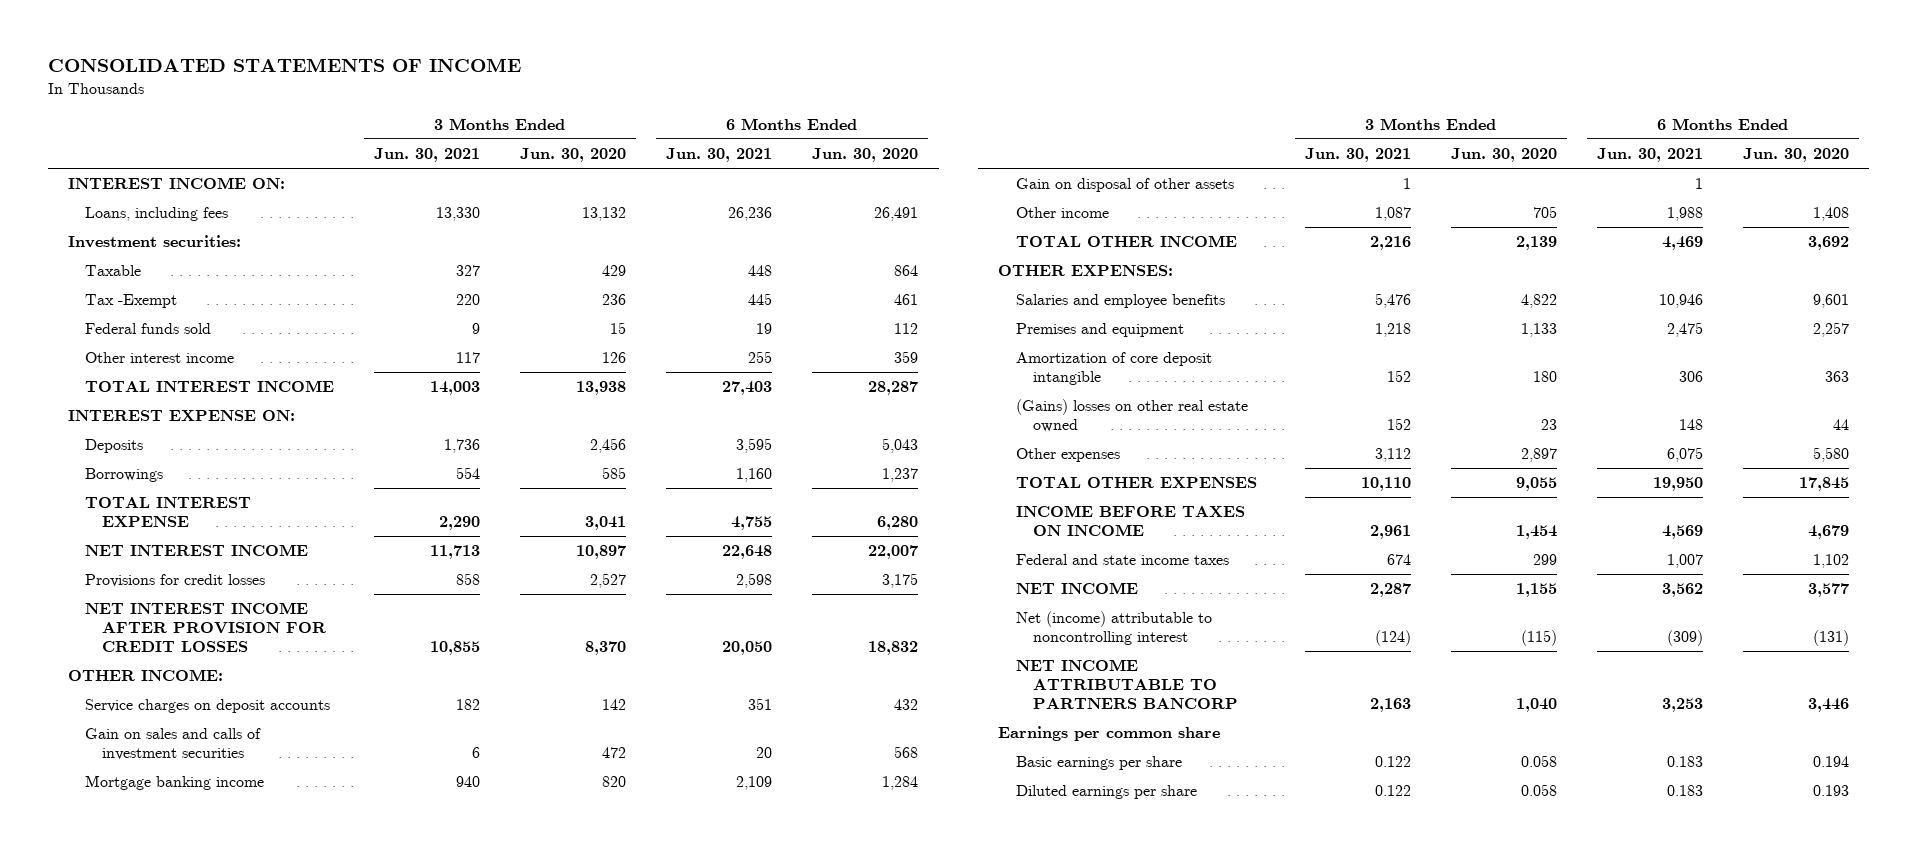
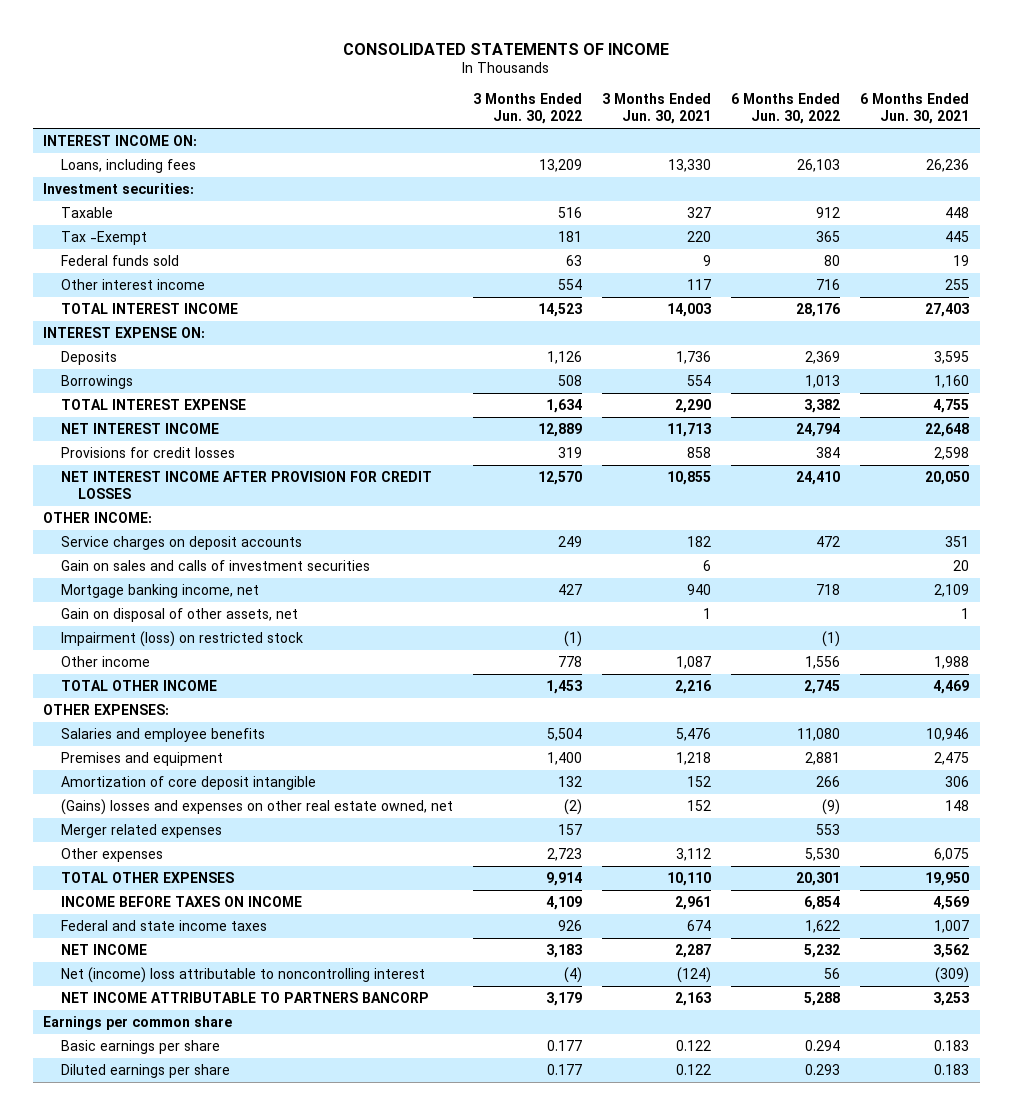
- | 3 Months Ended Jun. 30, 2021 | 3 Months Ended Jun. 30, 2020 | 6 Months Ended Jun. 30, 2021 | 6 Months Ended Jun. 30, 2020
+ | 3 Months Ended Jun. 30, 2022 | 3 Months Ended Jun. 30, 2021 | 6 Months Ended Jun. 30, 2022 | 6 Months Ended Jun. 30, 2021
- Mortgage banking income | 940 | 820 | 2,109 | 1,284
- Gain on disposal of other assets | 1 | | 1 |
+ Mortgage banking income, net | 427 | 940 | 718 | 2,109
+ Gain on disposal of other assets, net | | 1 | | 1
+ Impairment (loss) on restricted stock | (1) | | (1) |
- (Gains) losses on other real estate owned | 152 | 23 | 148 | 44
+ (Gains) losses and expenses on other real estate owned, net | (2) | 152 | (9) | 148
+ Merger related expenses | 157 | | 553 |
- Net (income) attributable to noncontrolling interest | (124) | (115) | (309) | (131)
+ Net (income) loss attributable to noncontrolling interest | (4) | (124) | 56 | (309)

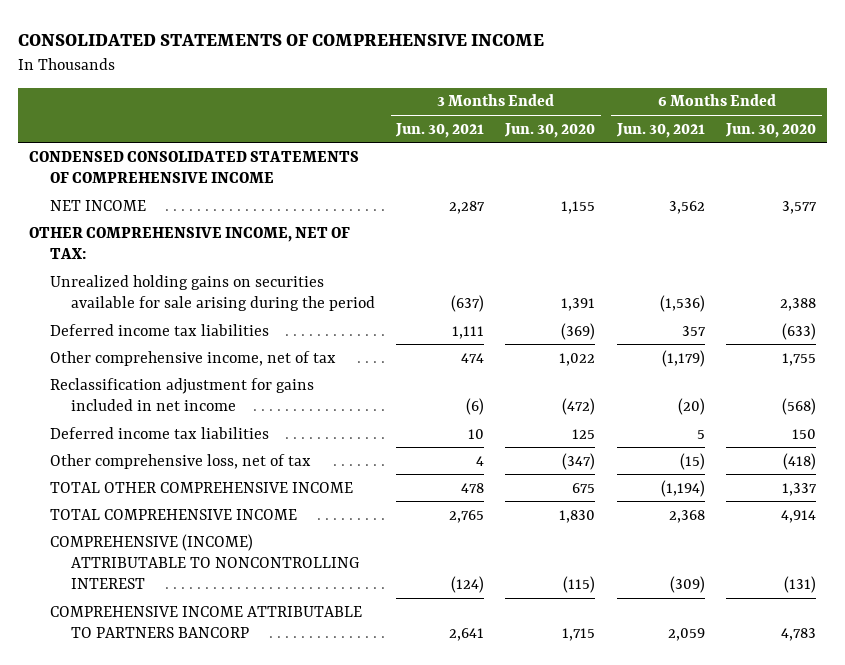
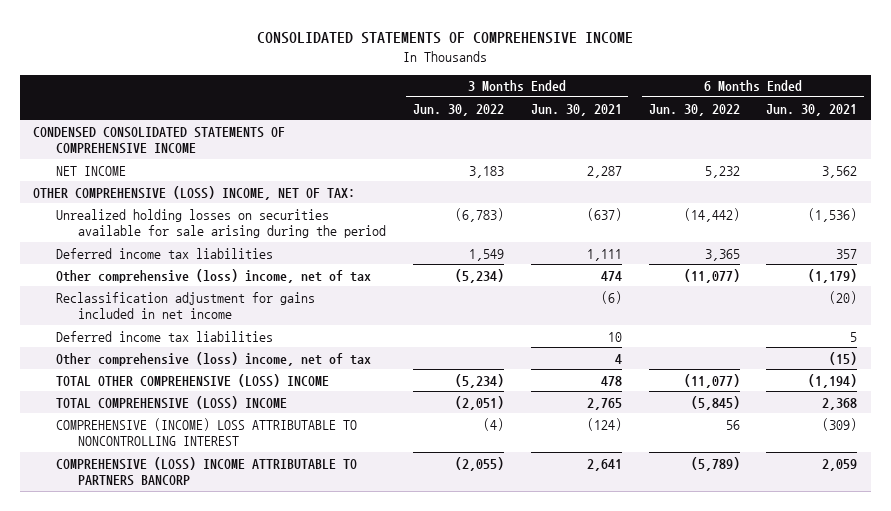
- | 3 Months Ended Jun. 30, 2021 | 3 Months Ended Jun. 30, 2020 | 6 Months Ended Jun. 30, 2021 | 6 Months Ended Jun. 30, 2020
+ | 3 Months Ended Jun. 30, 2022 | 3 Months Ended Jun. 30, 2021 | 6 Months Ended Jun. 30, 2022 | 6 Months Ended Jun. 30, 2021
- OTHER COMPREHENSIVE INCOME, NET OF TAX:
- Unrealized holding gains on securities available for sale arising during the period | (637) | 1,391 | (1,536) | 2,388
+ OTHER COMPREHENSIVE (LOSS) INCOME, NET OF TAX:
+ Unrealized holding losses on securities available for sale arising during the period | (6,783) | (637) | (14,442) | (1,536)
- Other comprehensive income, net of tax | 474 | 1,022 | (1,179) | 1,755
+ Other comprehensive (loss) income, net of tax | (5,234) | 474 | (11,077) | (1,179)
- Other comprehensive loss, net of tax | 4 | (347) | (15) | (418)
- TOTAL OTHER COMPREHENSIVE INCOME | 478 | 675 | (1,194) | 1,337
- TOTAL COMPREHENSIVE INCOME | 2,765 | 1,830 | 2,368 | 4,914
- COMPREHENSIVE (INCOME) ATTRIBUTABLE TO NONCONTROLLING INTEREST | (124) | (115) | (309) | (131)
- COMPREHENSIVE INCOME ATTRIBUTABLE TO PARTNERS BANCORP | 2,641 | 1,715 | 2,059 | 4,783
+ Other comprehensive (loss) income, net of tax | | 4 | | (15)
+ TOTAL OTHER COMPREHENSIVE (LOSS) INCOME | (5,234) | 478 | (11,077) | (1,194)
+ TOTAL COMPREHENSIVE (LOSS) INCOME | (2,051) | 2,765 | (5,845) | 2,368
+ COMPREHENSIVE (INCOME) LOSS ATTRIBUTABLE TO NONCONTROLLING INTEREST | (4) | (124) | 56 | (309)
+ COMPREHENSIVE (LOSS) INCOME ATTRIBUTABLE TO PARTNERS BANCORP | (2,055) | 2,641 | (5,789) | 2,059

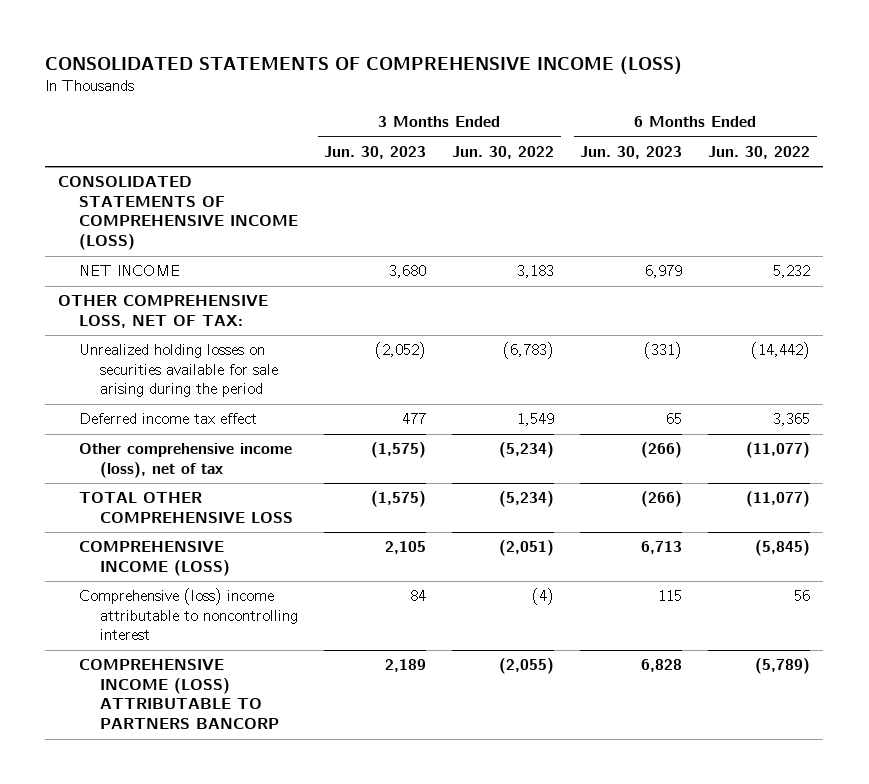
- CONSOLIDATED STATEMENTS OF COMPREHENSIVE INCOME
+ CONSOLIDATED STATEMENTS OF COMPREHENSIVE INCOME (LOSS)
- | 3 Months Ended Jun. 30, 2022 | 3 Months Ended Jun. 30, 2021 | 6 Months Ended Jun. 30, 2022 | 6 Months Ended Jun. 30, 2021
+ | 3 Months Ended Jun. 30, 2023 | 3 Months Ended Jun. 30, 2022 | 6 Months Ended Jun. 30, 2023 | 6 Months Ended Jun. 30, 2022
- CONDENSED CONSOLIDATED STATEMENTS OF COMPREHENSIVE INCOME
+ CONSOLIDATED STATEMENTS OF COMPREHENSIVE INCOME (LOSS)
- OTHER COMPREHENSIVE (LOSS) INCOME, NET OF TAX:
+ OTHER COMPREHENSIVE LOSS, NET OF TAX:
- Deferred income tax liabilities | 1,549 | 1,111 | 3,365 | 357
- Other comprehensive (loss) income, net of tax | (5,234) | 474 | (11,077) | (1,179)
- Reclassification adjustment for gains included in net income | | (6) | | (20)
- Deferred income tax liabilities | | 10 | | 5
- Other comprehensive (loss) income, net of tax | | 4 | | (15)
- TOTAL OTHER COMPREHENSIVE (LOSS) INCOME | (5,234) | 478 | (11,077) | (1,194)
- TOTAL COMPREHENSIVE (LOSS) INCOME | (2,051) | 2,765 | (5,845) | 2,368
- COMPREHENSIVE (INCOME) LOSS ATTRIBUTABLE TO NONCONTROLLING INTEREST | (4) | (124) | 56 | (309)
- COMPREHENSIVE (LOSS) INCOME ATTRIBUTABLE TO PARTNERS BANCORP | (2,055) | 2,641 | (5,789) | 2,059
+ Deferred income tax effect | 477 | 1,549 | 65 | 3,365
+ Other comprehensive income (loss), net of tax | (1,575) | (5,234) | (266) | (11,077)
+ TOTAL OTHER COMPREHENSIVE LOSS | (1,575) | (5,234) | (266) | (11,077)
+ COMPREHENSIVE INCOME (LOSS) | 2,105 | (2,051) | 6,713 | (5,845)
+ Comprehensive (loss) income attributable to noncontrolling interest | 84 | (4) | 115 | 56
+ COMPREHENSIVE INCOME (LOSS) ATTRIBUTABLE TO PARTNERS BANCORP | 2,189 | (2,055) | 6,828 | (5,789)

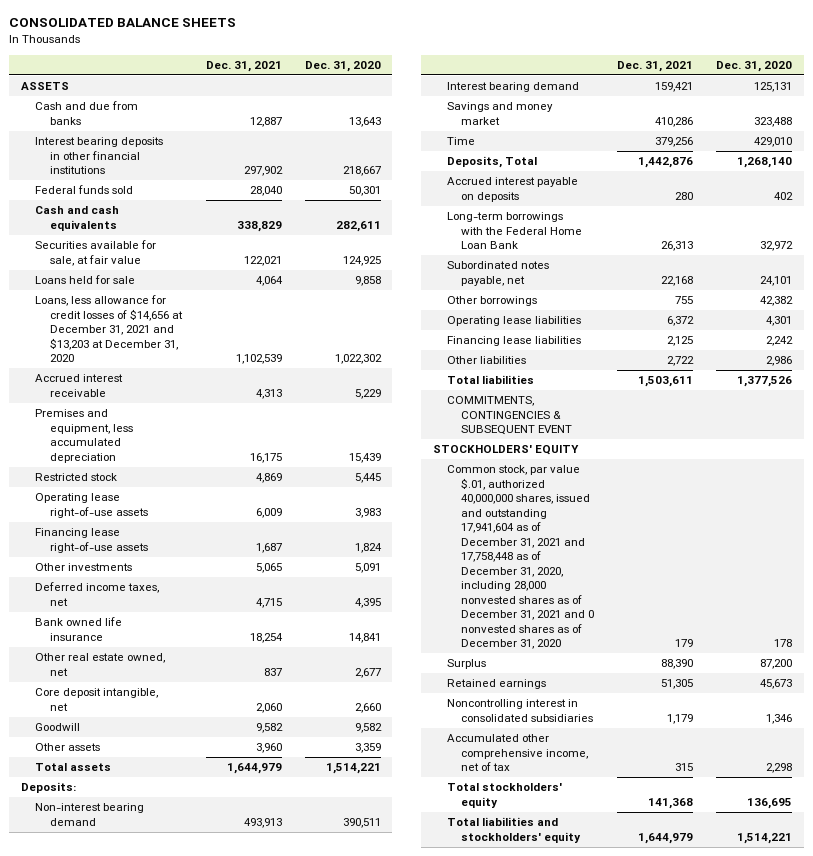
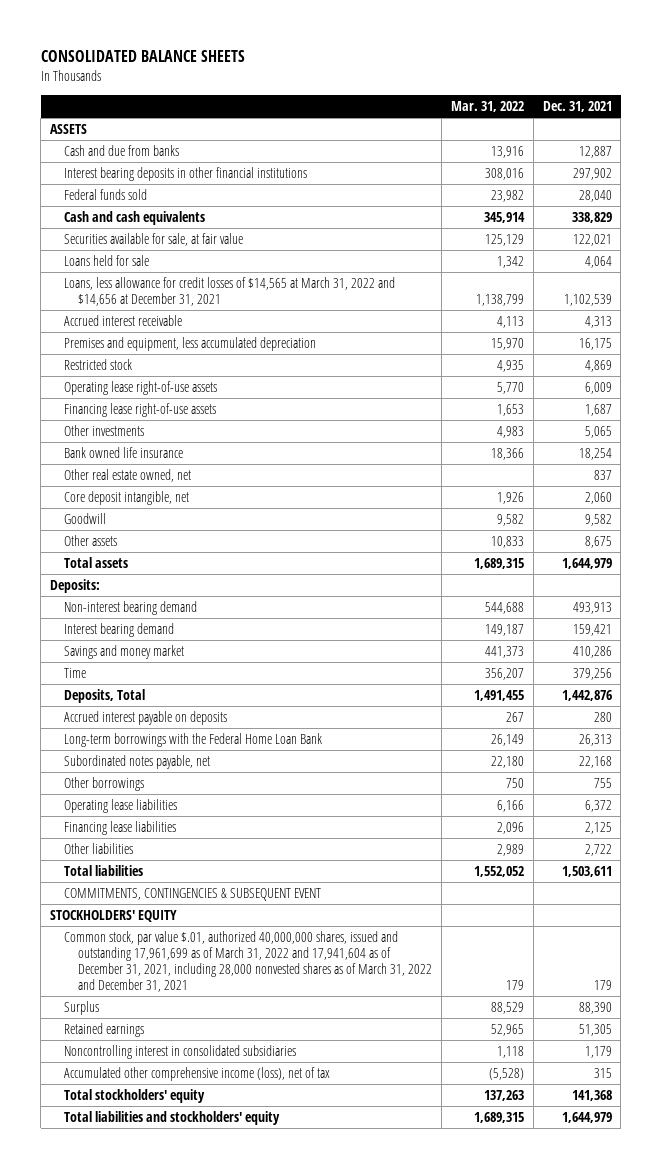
- | Dec. 31, 2021 | Dec. 31, 2020
+ | Mar. 31, 2022 | Dec. 31, 2021
- Loans, less allowance for credit losses of $14,656 at December 31, 2021 and $13,203 at December 31, 2020 | 1,102,539 | 1,022,302
+ Loans, less allowance for credit losses of $14,565 at March 31, 2022 and $14,656 at December 31, 2021 | 1,138,799 | 1,102,539
- Deferred income taxes, net | 4,715 | 4,395
- Other assets | 3,960 | 3,359
+ Other assets | 10,833 | 8,675
- Common stock, par value $.01, authorized 40,000,000 shares, issued and outstanding 17,941,604 as of December 31, 2021 and 17,758,448 as of December 31, 2020, including 28,000 nonvested shares as of December 31, 2021 and 0 nonvested shares as of December 31, 2020 | 179 | 178
+ Common stock, par value $.01, authorized 40,000,000 shares, issued and outstanding 17,961,699 as of March 31, 2022 and 17,941,604 as of December 31, 2021, including 28,000 nonvested shares as of March 31, 2022 and December 31, 2021 | 179 | 179
- Accumulated other comprehensive income, net of tax | 315 | 2,298
+ Accumulated other comprehensive income (loss), net of tax | (5,528) | 315

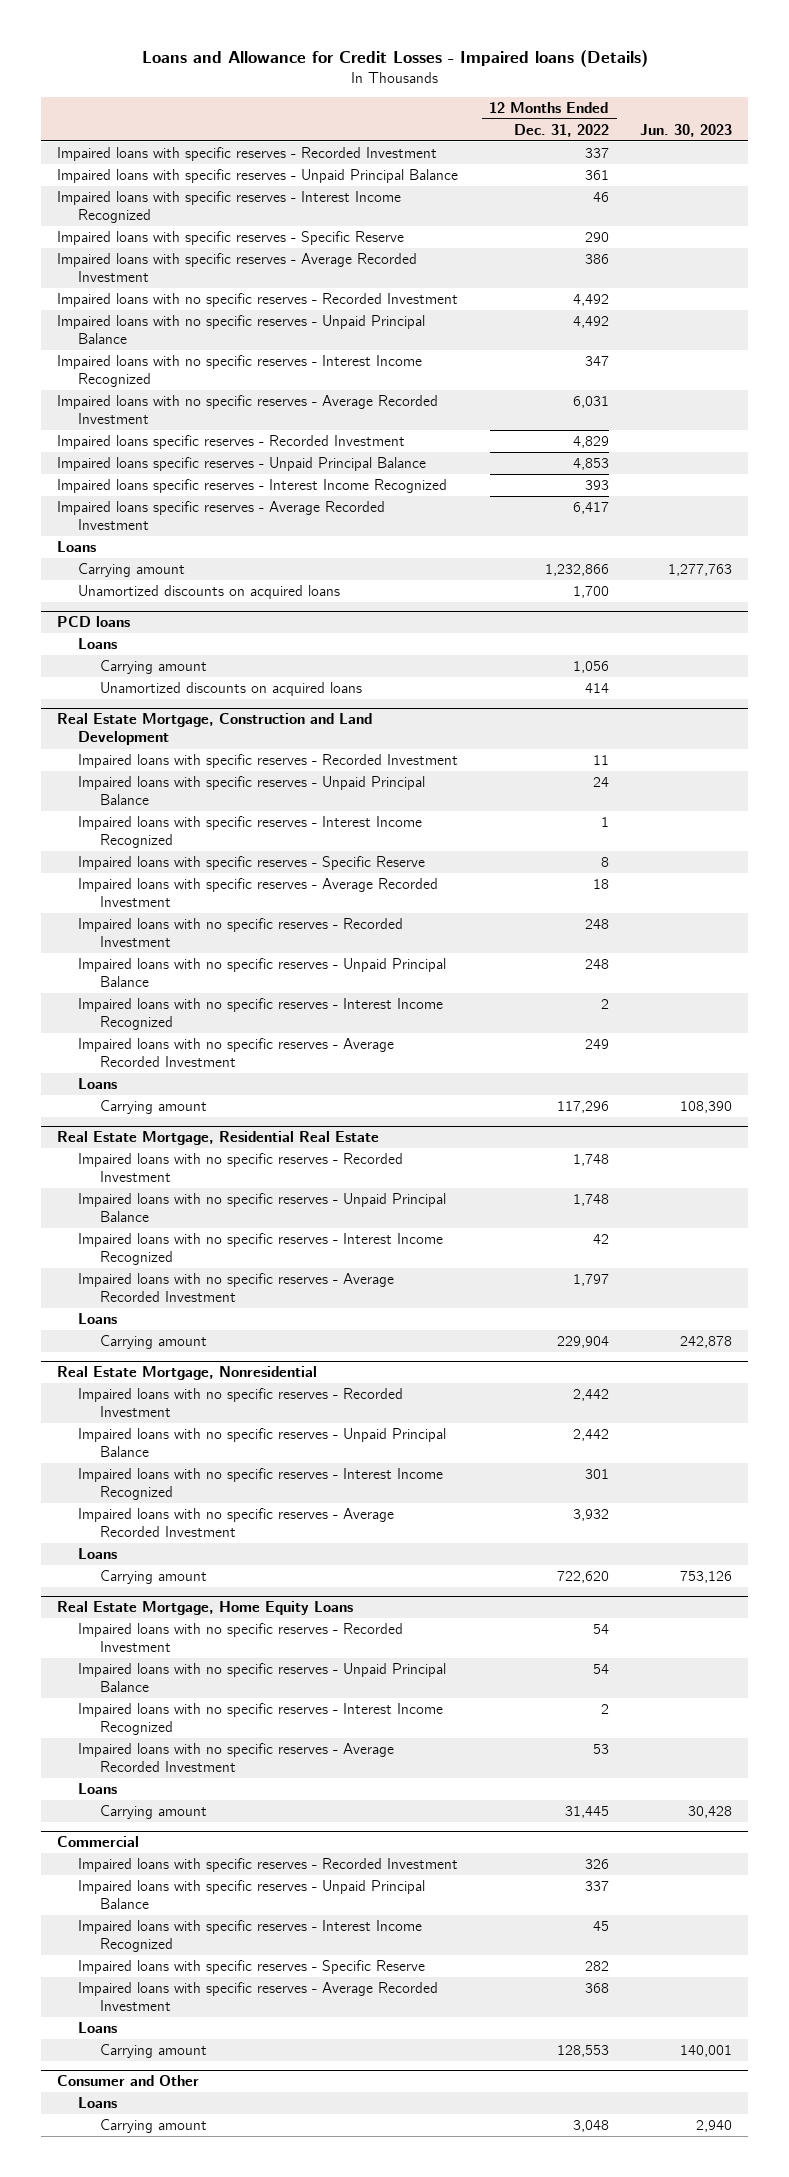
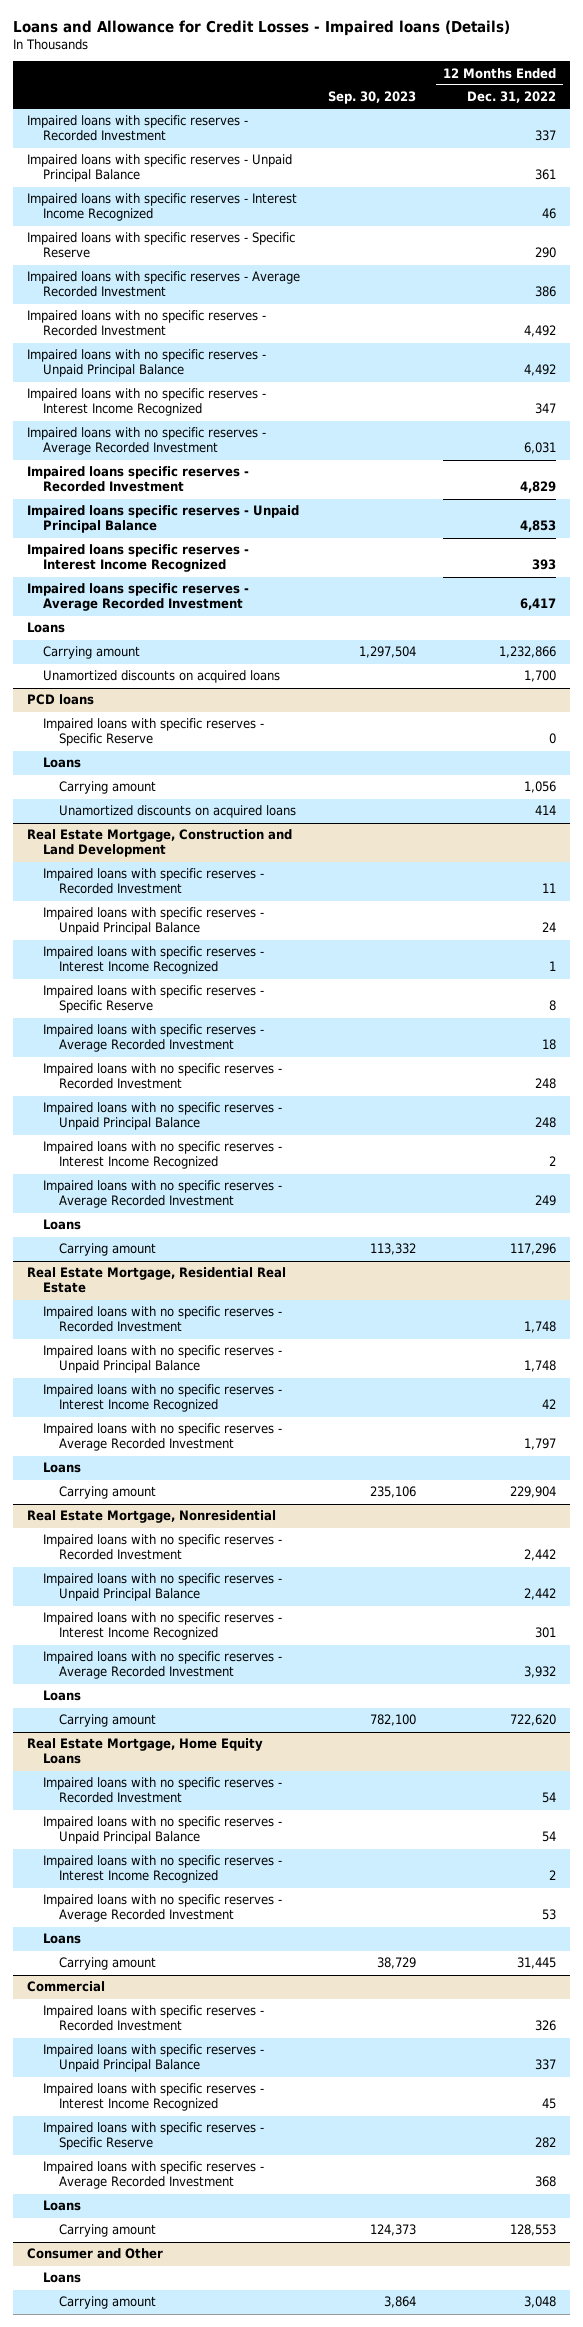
- | 12 Months Ended Dec. 31, 2022 | Jun. 30, 2023
+ | Sep. 30, 2023 | 12 Months Ended Dec. 31, 2022
@ PCD loans
+ Impaired loans with specific reserves - Specific Reserve | | 0

